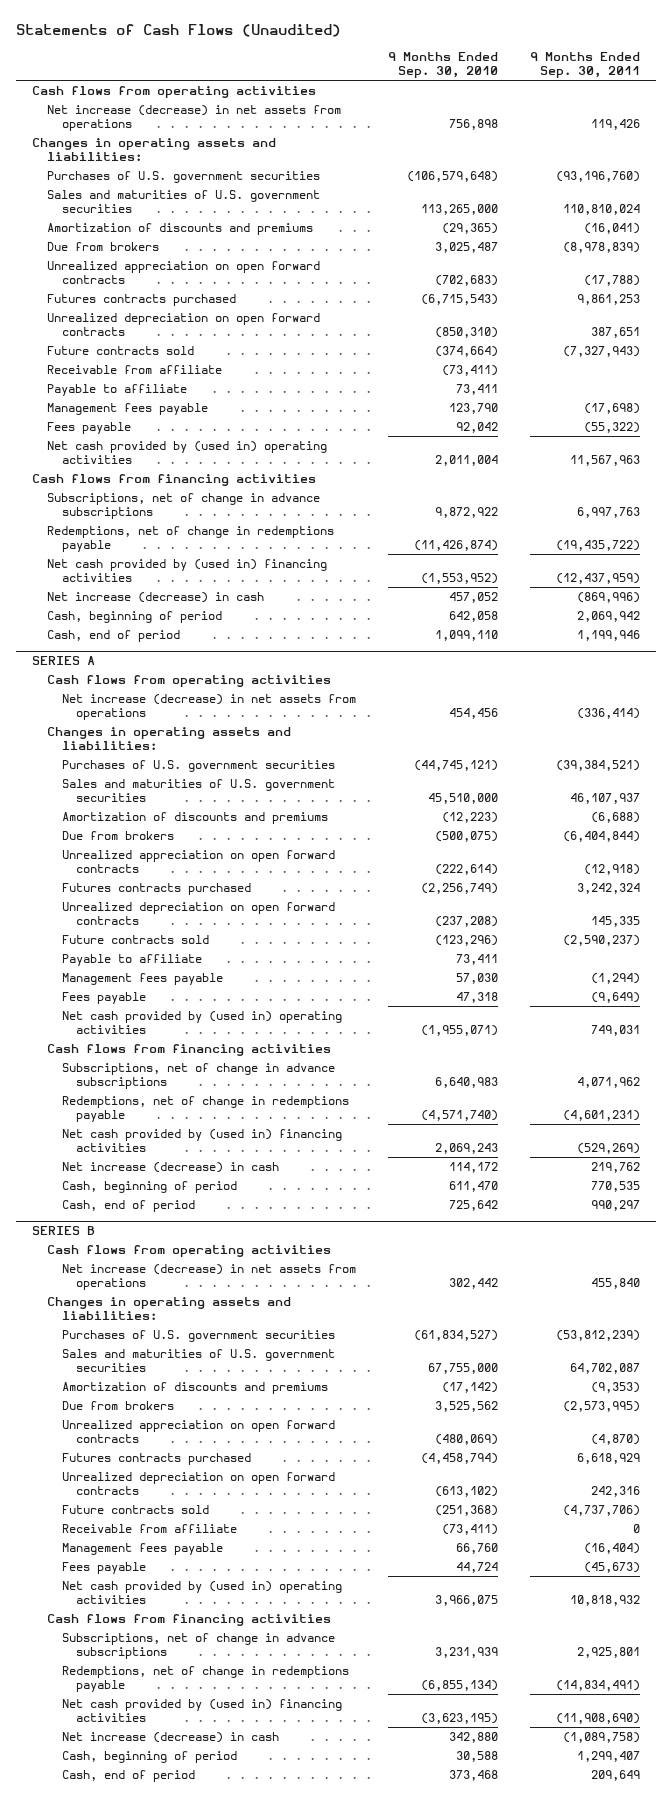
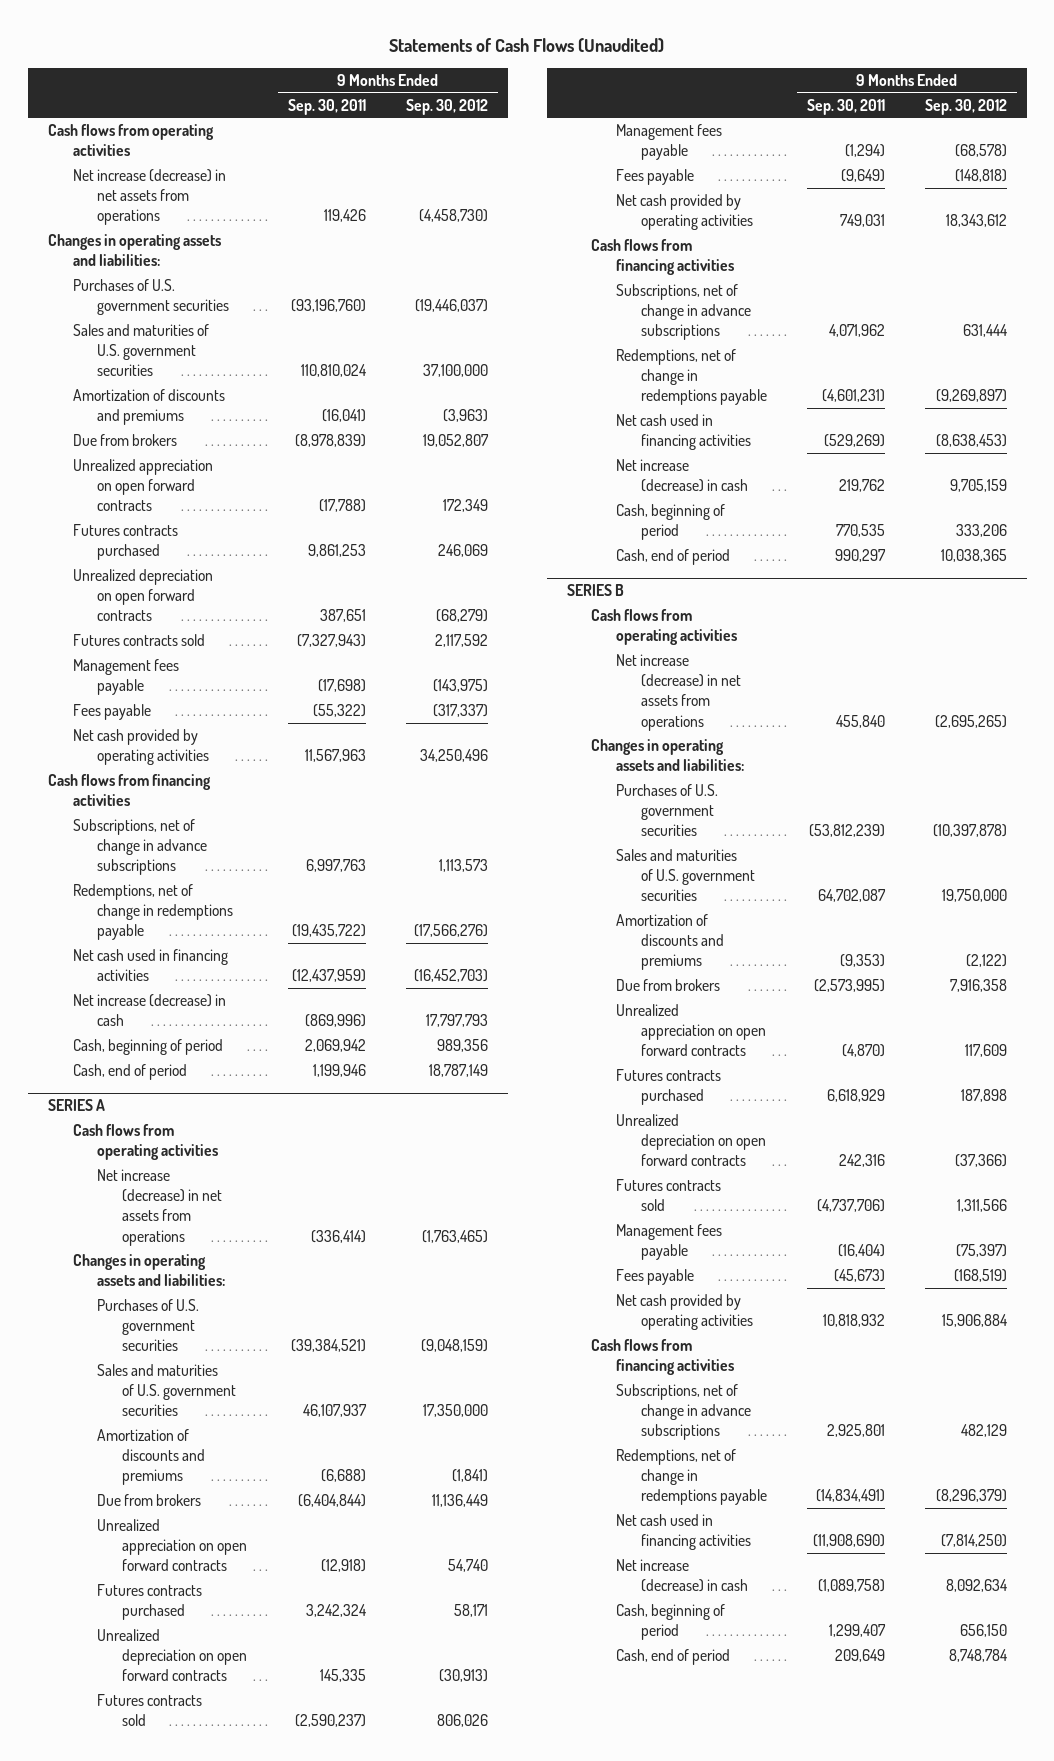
- | 9 Months Ended Sep. 30, 2010 | 9 Months Ended Sep. 30, 2011
+ | 9 Months Ended Sep. 30, 2011 | 9 Months Ended Sep. 30, 2012
- Future contracts sold | (374,664) | (7,327,943)
- Receivable from affiliate | (73,411) |
- Payable to affiliate | 73,411 |
+ Futures contracts sold | (7,327,943) | 2,117,592
- Net cash provided by (used in) operating activities | 2,011,004 | 11,567,963
+ Net cash provided by operating activities | 11,567,963 | 34,250,496
- Net cash provided by (used in) financing activities | (1,553,952) | (12,437,959)
+ Net cash used in financing activities | (12,437,959) | (16,452,703)
@ SERIES A
- Future contracts sold | (123,296) | (2,590,237)
- Payable to affiliate | 73,411 |
+ Futures contracts sold | (2,590,237) | 806,026
- Net cash provided by (used in) operating activities | (1,955,071) | 749,031
+ Net cash provided by operating activities | 749,031 | 18,343,612
- Net cash provided by (used in) financing activities | 2,069,243 | (529,269)
+ Net cash used in financing activities | (529,269) | (8,638,453)
@ SERIES B
- Future contracts sold | (251,368) | (4,737,706)
- Receivable from affiliate | (73,411) | 0
+ Futures contracts sold | (4,737,706) | 1,311,566
- Net cash provided by (used in) operating activities | 3,966,075 | 10,818,932
+ Net cash provided by operating activities | 10,818,932 | 15,906,884
- Net cash provided by (used in) financing activities | (3,623,195) | (11,908,690)
+ Net cash used in financing activities | (11,908,690) | (7,814,250)

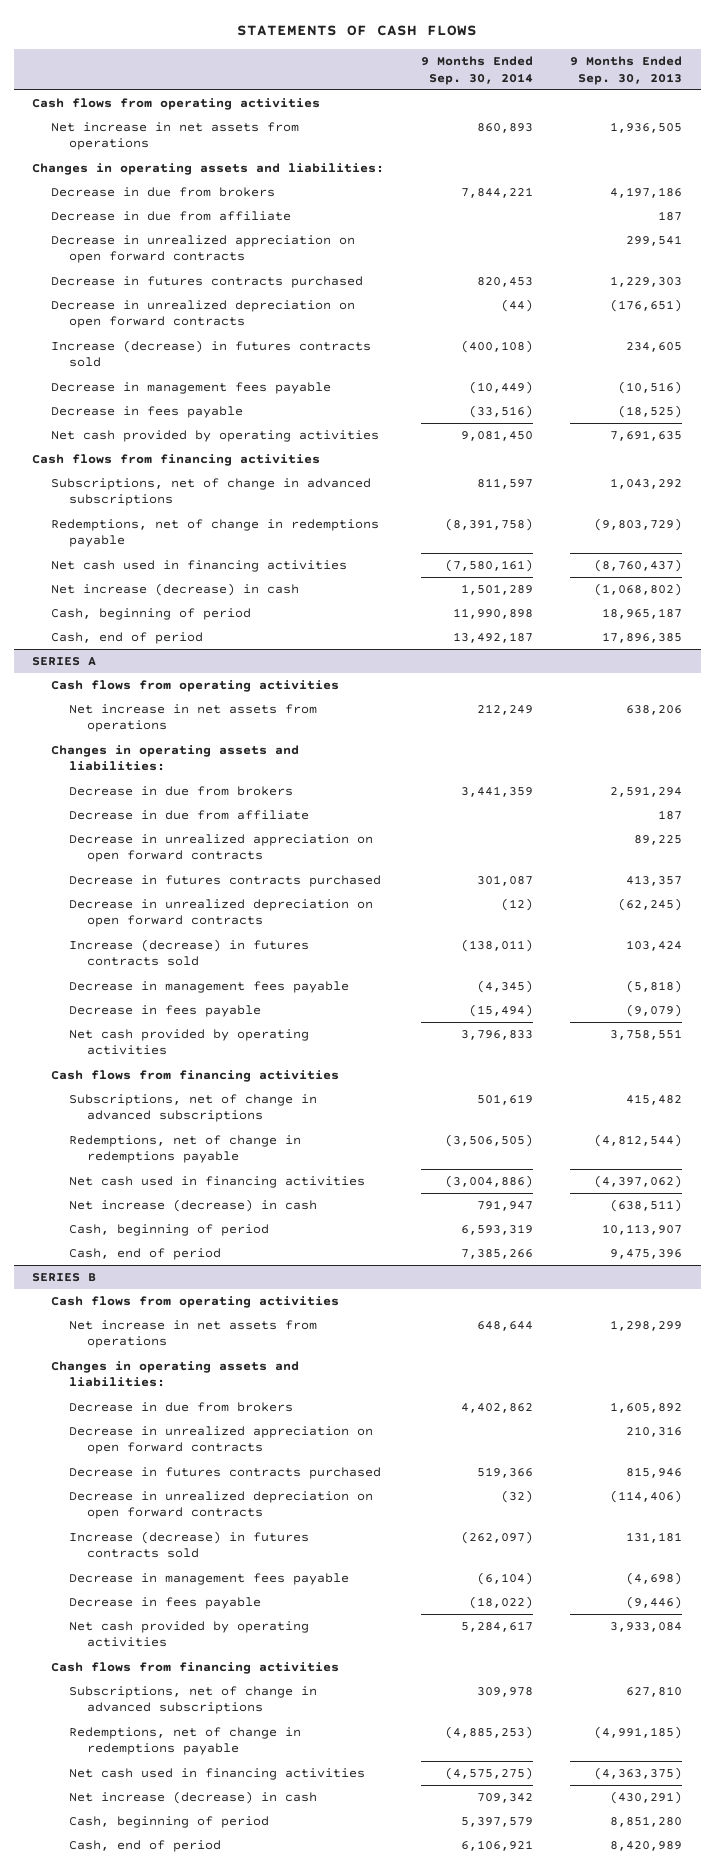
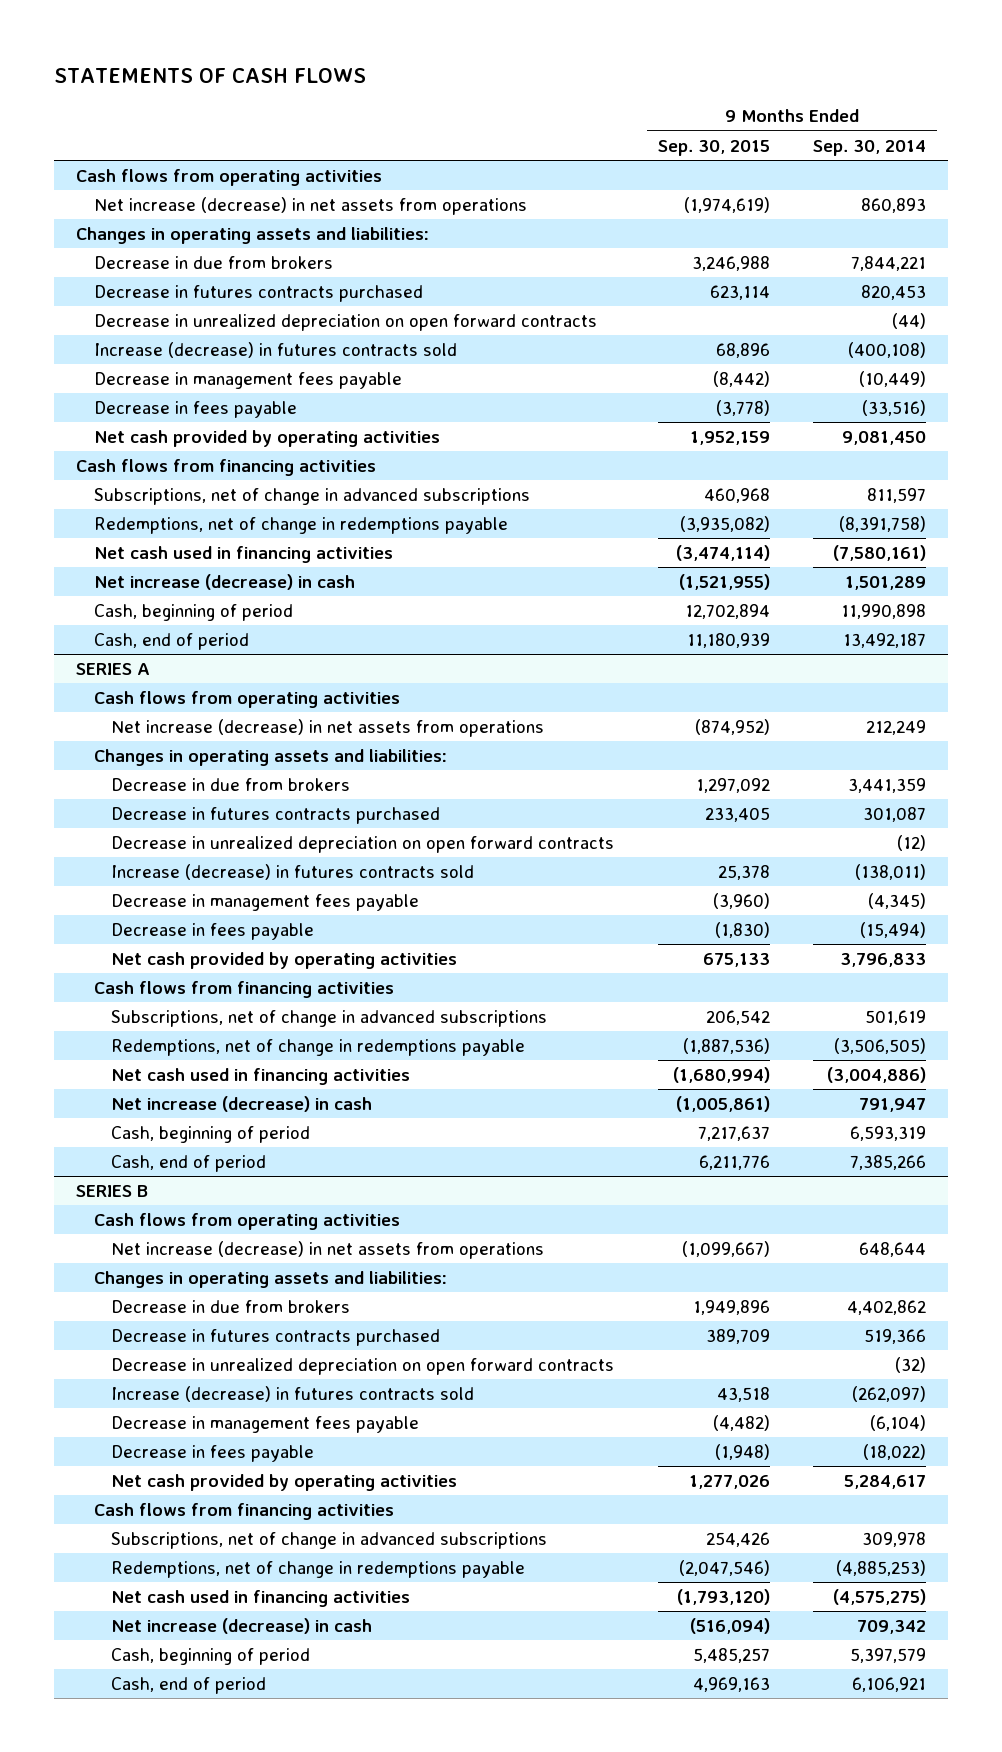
- | 9 Months Ended Sep. 30, 2014 | 9 Months Ended Sep. 30, 2013
+ | 9 Months Ended Sep. 30, 2015 | 9 Months Ended Sep. 30, 2014
- Net increase in net assets from operations | 860,893 | 1,936,505
+ Net increase (decrease) in net assets from operations | (1,974,619) | 860,893
- Decrease in due from affiliate | | 187
- Decrease in unrealized appreciation on open forward contracts | | 299,541
@ SERIES A
- Net increase in net assets from operations | 212,249 | 638,206
+ Net increase (decrease) in net assets from operations | (874,952) | 212,249
- Decrease in due from affiliate | | 187
- Decrease in unrealized appreciation on open forward contracts | | 89,225
@ SERIES B
- Net increase in net assets from operations | 648,644 | 1,298,299
+ Net increase (decrease) in net assets from operations | (1,099,667) | 648,644
- Decrease in unrealized appreciation on open forward contracts | | 210,316

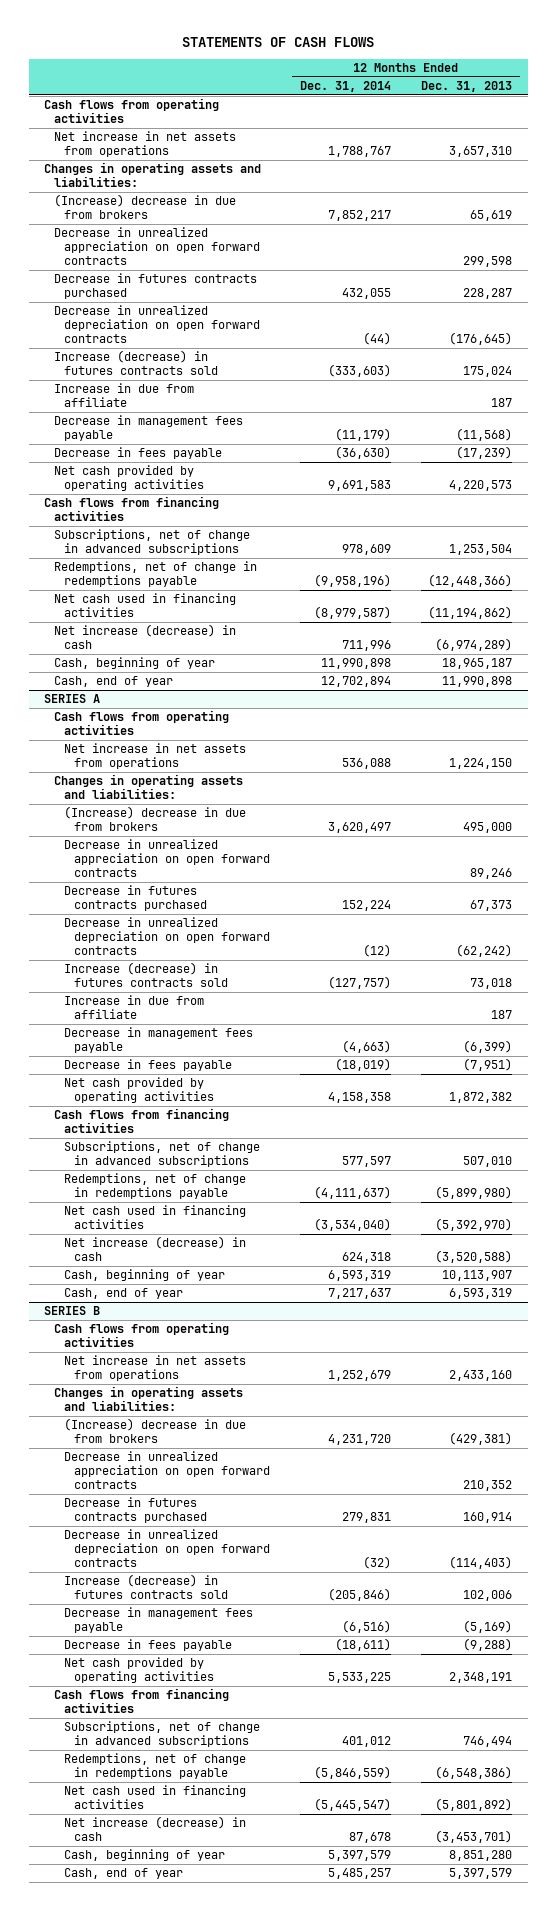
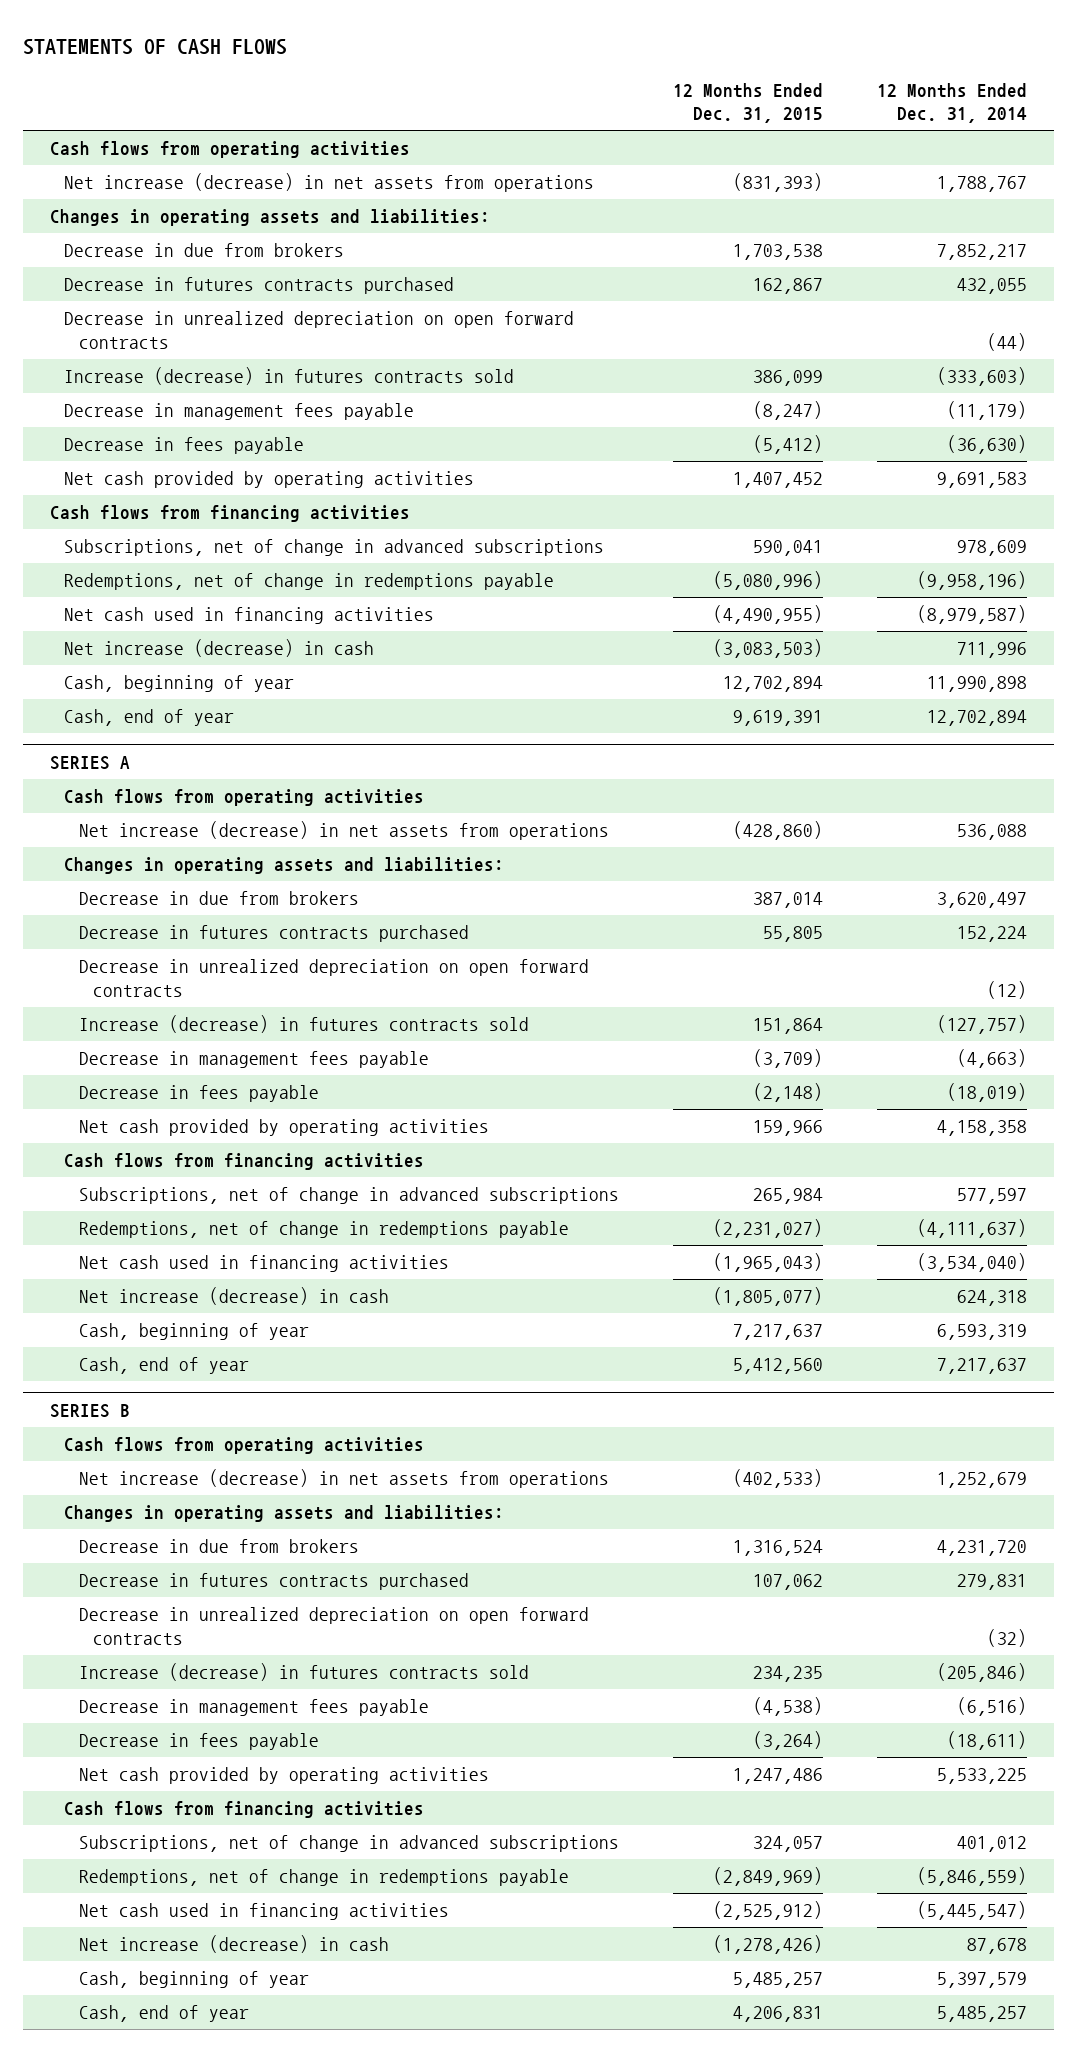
- | 12 Months Ended Dec. 31, 2014 | 12 Months Ended Dec. 31, 2013
+ | 12 Months Ended Dec. 31, 2015 | 12 Months Ended Dec. 31, 2014
- Net increase in net assets from operations | 1,788,767 | 3,657,310
+ Net increase (decrease) in net assets from operations | (831,393) | 1,788,767
- (Increase) decrease in due from brokers | 7,852,217 | 65,619
- Decrease in unrealized appreciation on open forward contracts | | 299,598
+ Decrease in due from brokers | 1,703,538 | 7,852,217
- Increase in due from affiliate | | 187
@ SERIES A
- Net increase in net assets from operations | 536,088 | 1,224,150
+ Net increase (decrease) in net assets from operations | (428,860) | 536,088
- (Increase) decrease in due from brokers | 3,620,497 | 495,000
- Decrease in unrealized appreciation on open forward contracts | | 89,246
+ Decrease in due from brokers | 387,014 | 3,620,497
- Increase in due from affiliate | | 187
@ SERIES B
- Net increase in net assets from operations | 1,252,679 | 2,433,160
+ Net increase (decrease) in net assets from operations | (402,533) | 1,252,679
- (Increase) decrease in due from brokers | 4,231,720 | (429,381)
- Decrease in unrealized appreciation on open forward contracts | | 210,352
+ Decrease in due from brokers | 1,316,524 | 4,231,720

